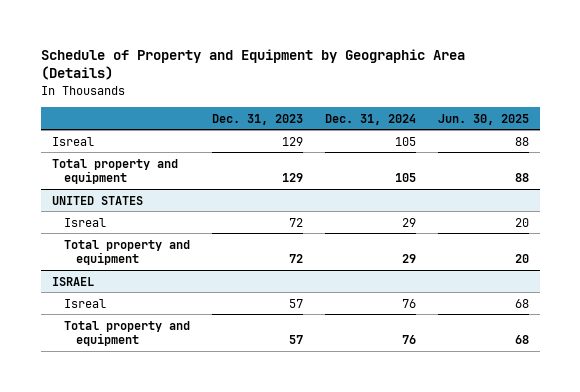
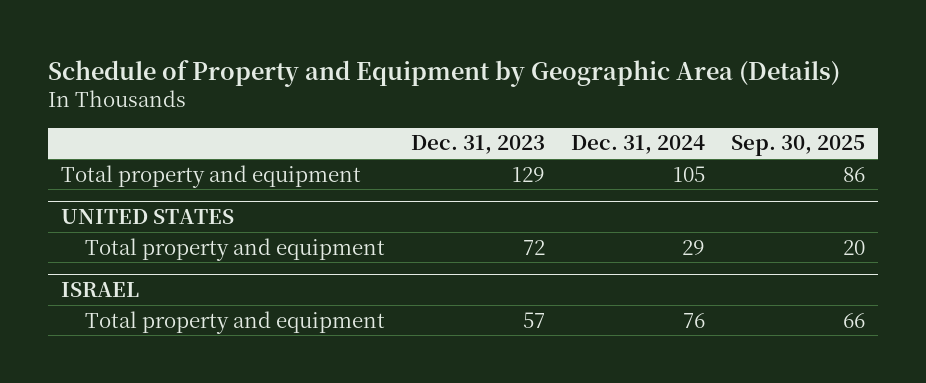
- | Dec. 31, 2023 | Dec. 31, 2024 | Jun. 30, 2025
+ | Dec. 31, 2023 | Dec. 31, 2024 | Sep. 30, 2025
- Isreal | 129 | 105 | 88
@ UNITED STATES
- Isreal | 72 | 29 | 20
@ ISRAEL
- Isreal | 57 | 76 | 68

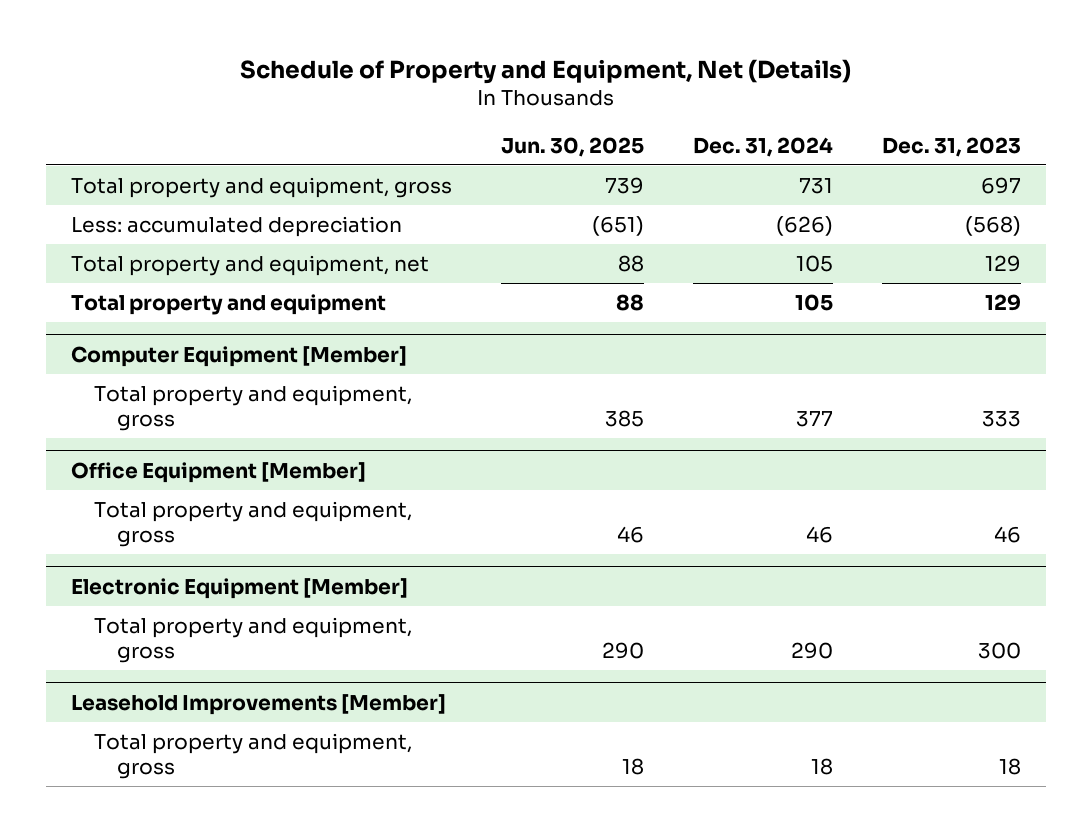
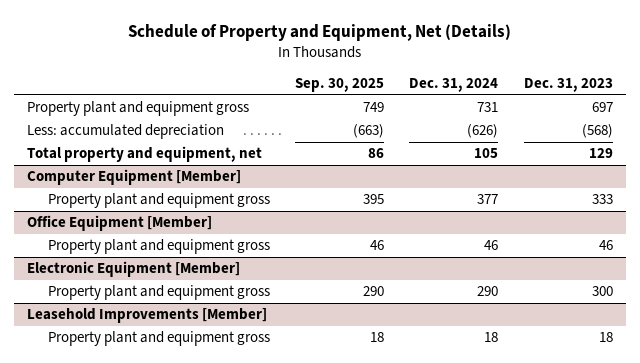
- | Jun. 30, 2025 | Dec. 31, 2024 | Dec. 31, 2023
+ | Sep. 30, 2025 | Dec. 31, 2024 | Dec. 31, 2023
- Total property and equipment, gross | 739 | 731 | 697
+ Property plant and equipment gross | 749 | 731 | 697
- Total property and equipment | 88 | 105 | 129
@ Computer Equipment [Member]
- Total property and equipment, gross | 385 | 377 | 333
+ Property plant and equipment gross | 395 | 377 | 333
@ Office Equipment [Member]
- Total property and equipment, gross | 46 | 46 | 46
+ Property plant and equipment gross | 46 | 46 | 46
@ Electronic Equipment [Member]
- Total property and equipment, gross | 290 | 290 | 300
+ Property plant and equipment gross | 290 | 290 | 300
@ Leasehold Improvements [Member]
- Total property and equipment, gross | 18 | 18 | 18
+ Property plant and equipment gross | 18 | 18 | 18

